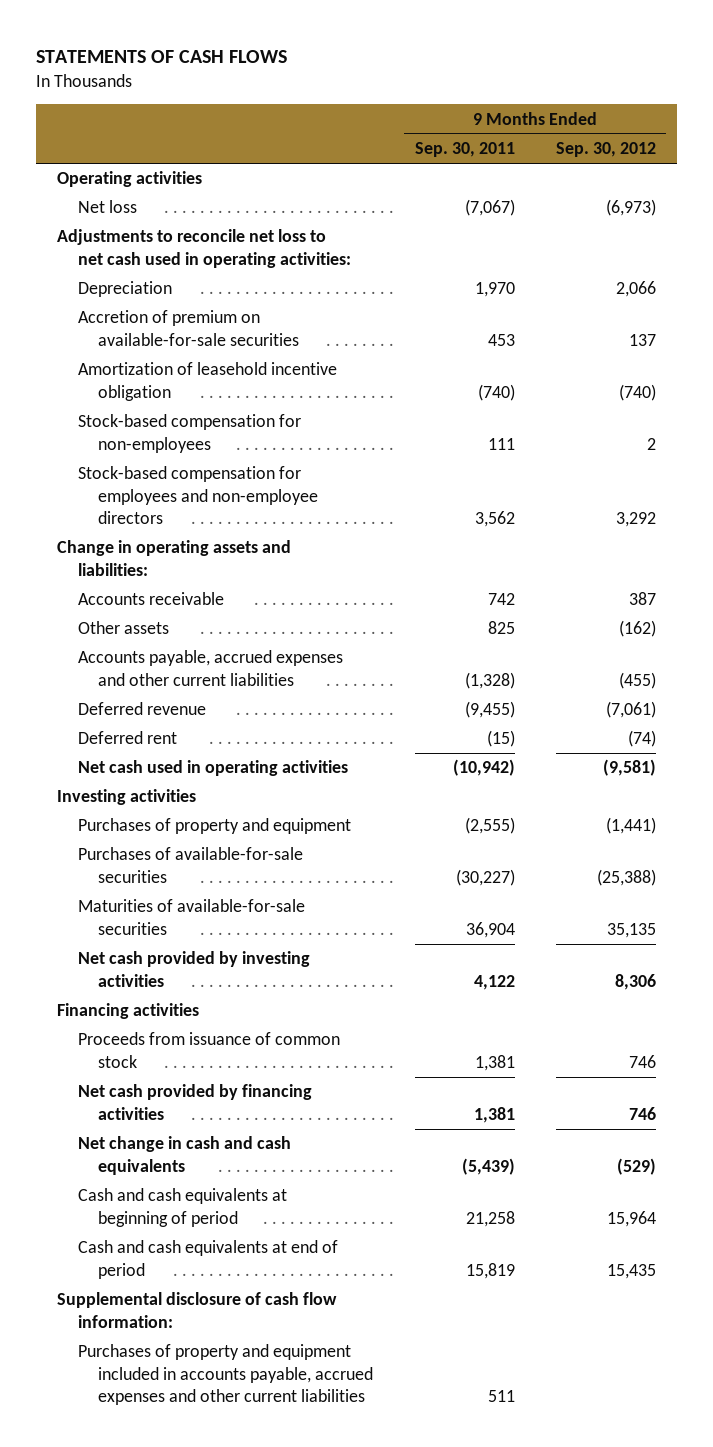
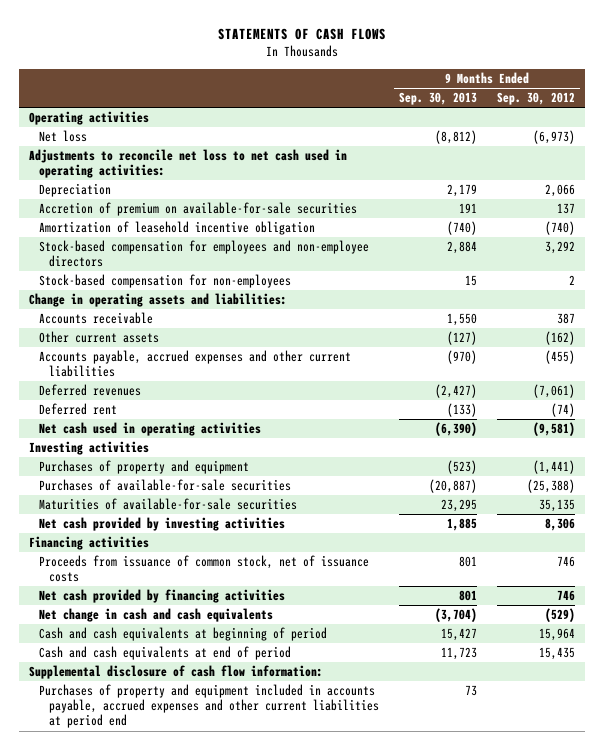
- | 9 Months Ended Sep. 30, 2011 | 9 Months Ended Sep. 30, 2012
+ | 9 Months Ended Sep. 30, 2013 | 9 Months Ended Sep. 30, 2012
moved down: Stock-based compensation for non-employees | 15 | 2
- Other assets | 825 | (162)
+ Other current assets | (127) | (162)
- Deferred revenue | (9,455) | (7,061)
+ Deferred revenues | (2,427) | (7,061)
- Proceeds from issuance of common stock | 1,381 | 746
+ Proceeds from issuance of common stock, net of issuance costs | 801 | 746
- Purchases of property and equipment included in accounts payable, accrued expenses and other current liabilities | 511 |
+ Purchases of property and equipment included in accounts payable, accrued expenses and other current liabilities at period end | 73 |

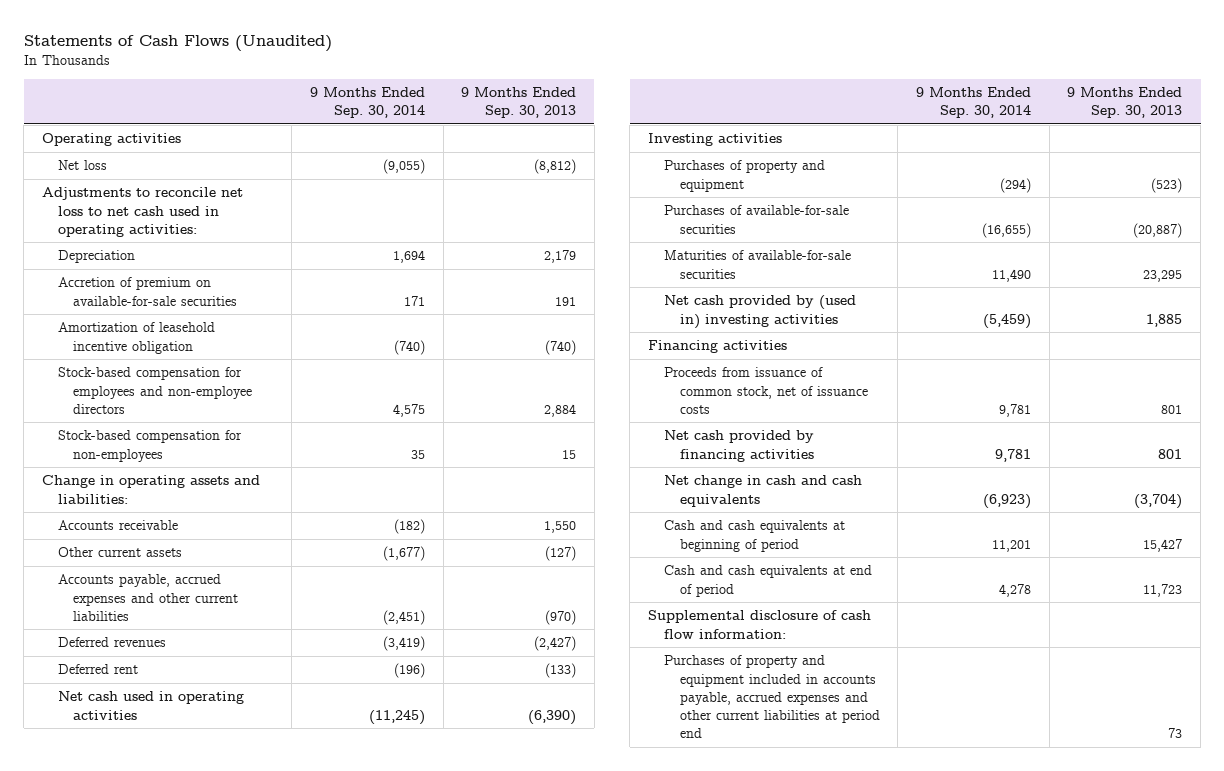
- STATEMENTS OF CASH FLOWS
+ Statements of Cash Flows (Unaudited)
- | 9 Months Ended Sep. 30, 2013 | 9 Months Ended Sep. 30, 2012
+ | 9 Months Ended Sep. 30, 2014 | 9 Months Ended Sep. 30, 2013
- Net cash provided by investing activities | 1,885 | 8,306
+ Net cash provided by (used in) investing activities | (5,459) | 1,885

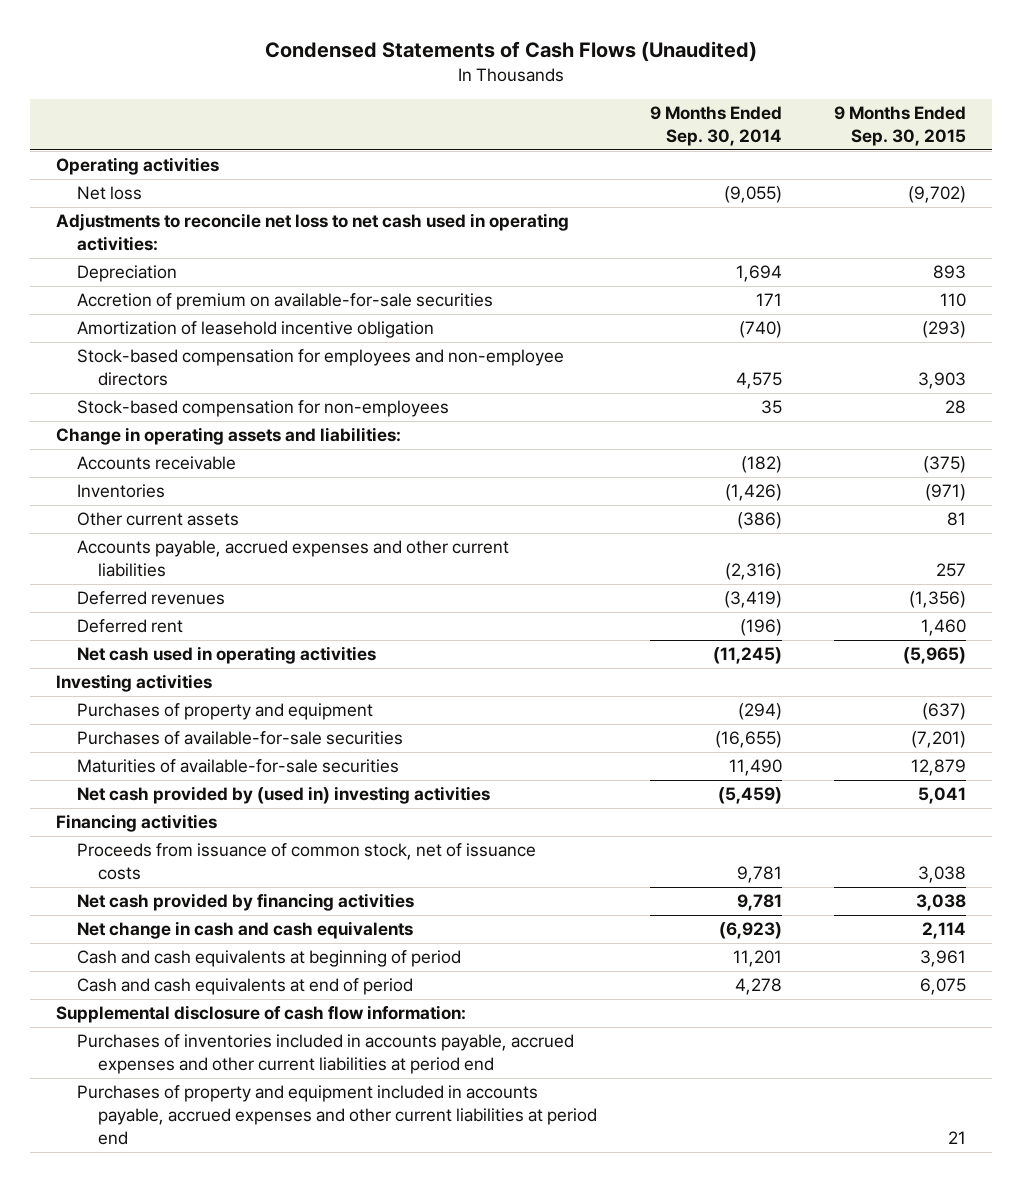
- Statements of Cash Flows (Unaudited)
+ Condensed Statements of Cash Flows (Unaudited)
- | 9 Months Ended Sep. 30, 2014 | 9 Months Ended Sep. 30, 2013
+ | 9 Months Ended Sep. 30, 2014 | 9 Months Ended Sep. 30, 2015
- Other current assets | (1,677) | (127)
- Accounts payable, accrued expenses and other current liabilities | (2,451) | (970)
+ Inventories | (1,426) | (971)
+ Other current assets | (386) | 81
+ Accounts payable, accrued expenses and other current liabilities | (2,316) | 257
+ Purchases of inventories included in accounts payable, accrued expenses and other current liabilities at period end

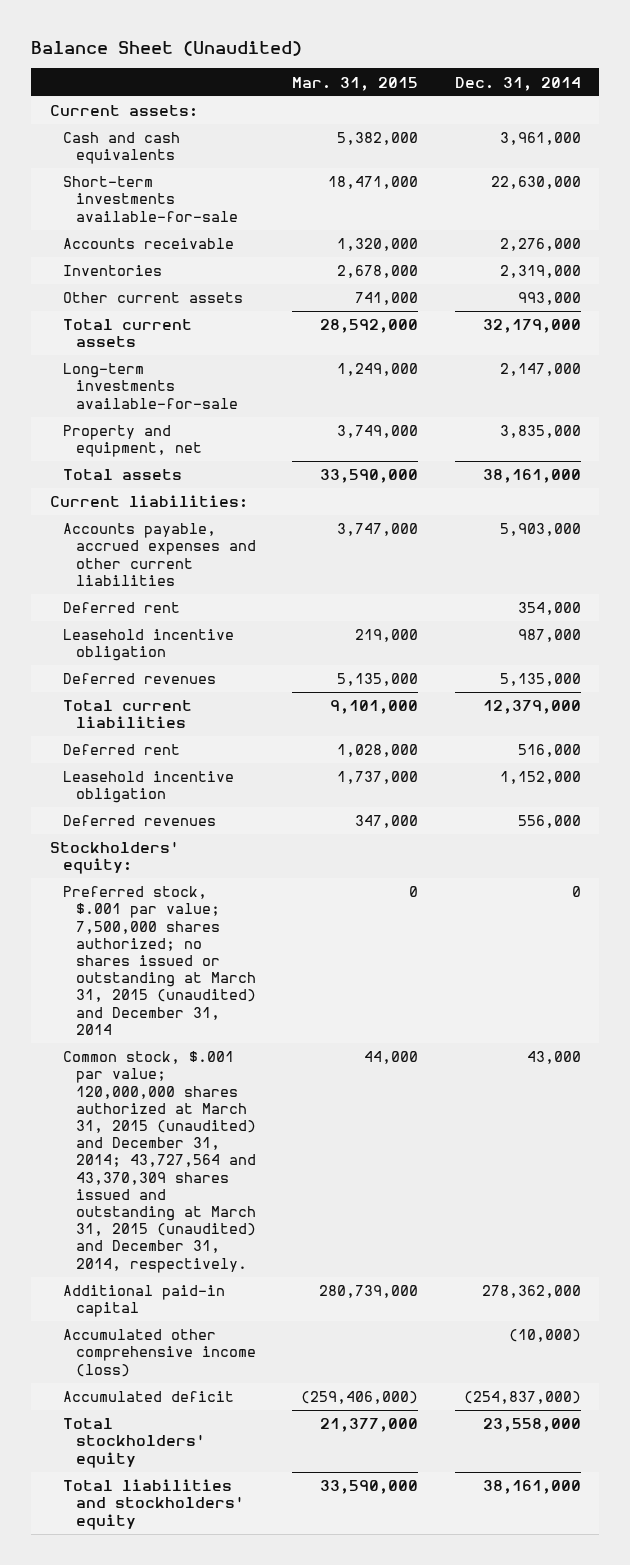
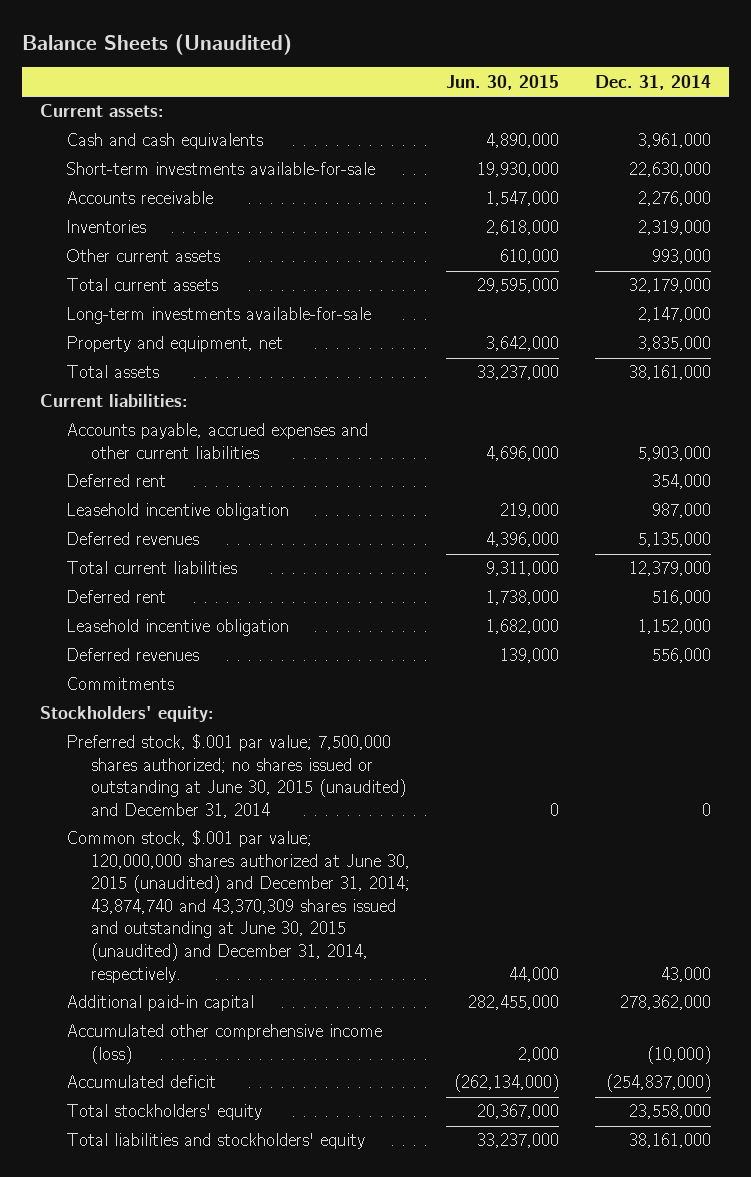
- Balance Sheet (Unaudited)
+ Balance Sheets (Unaudited)
- | Mar. 31, 2015 | Dec. 31, 2014
+ | Jun. 30, 2015 | Dec. 31, 2014
+ Commitments
- Preferred stock, $.001 par value; 7,500,000 shares authorized; no shares issued or outstanding at March 31, 2015 (unaudited) and December 31, 2014 | 0 | 0
- Common stock, $.001 par value; 120,000,000 shares authorized at March 31, 2015 (unaudited) and December 31, 2014; 43,727,564 and 43,370,309 shares issued and outstanding at March 31, 2015 (unaudited) and December 31, 2014, respectively. | 44,000 | 43,000
+ Preferred stock, $.001 par value; 7,500,000 shares authorized; no shares issued or outstanding at June 30, 2015 (unaudited) and December 31, 2014 | 0 | 0
+ Common stock, $.001 par value; 120,000,000 shares authorized at June 30, 2015 (unaudited) and December 31, 2014; 43,874,740 and 43,370,309 shares issued and outstanding at June 30, 2015 (unaudited) and December 31, 2014, respectively. | 44,000 | 43,000

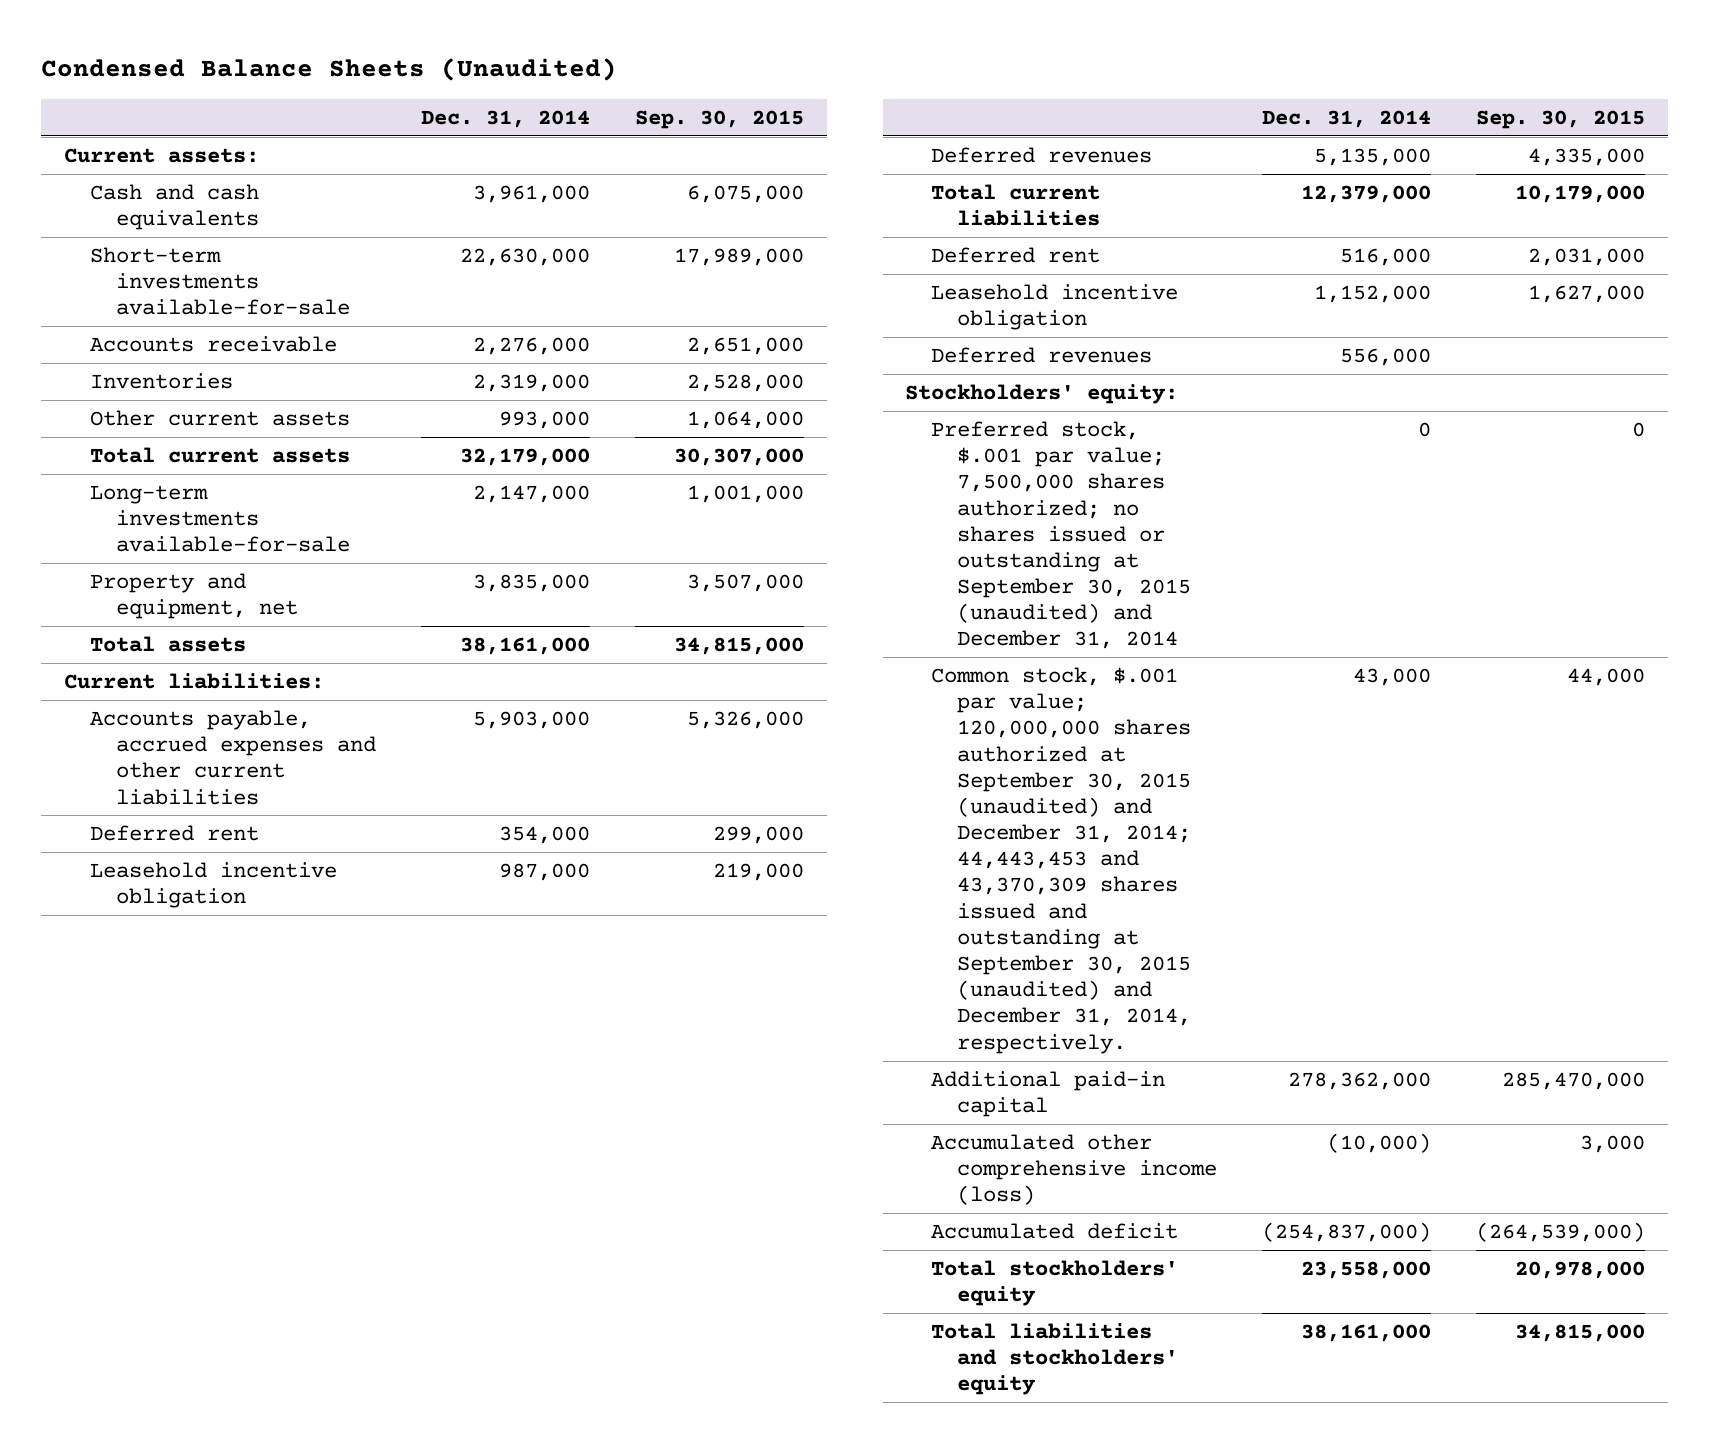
- Balance Sheets (Unaudited)
+ Condensed Balance Sheets (Unaudited)
- | Jun. 30, 2015 | Dec. 31, 2014
+ | Dec. 31, 2014 | Sep. 30, 2015
- Commitments
- Preferred stock, $.001 par value; 7,500,000 shares authorized; no shares issued or outstanding at June 30, 2015 (unaudited) and December 31, 2014 | 0 | 0
- Common stock, $.001 par value; 120,000,000 shares authorized at June 30, 2015 (unaudited) and December 31, 2014; 43,874,740 and 43,370,309 shares issued and outstanding at June 30, 2015 (unaudited) and December 31, 2014, respectively. | 44,000 | 43,000
+ Preferred stock, $.001 par value; 7,500,000 shares authorized; no shares issued or outstanding at September 30, 2015 (unaudited) and December 31, 2014 | 0 | 0
+ Common stock, $.001 par value; 120,000,000 shares authorized at September 30, 2015 (unaudited) and December 31, 2014; 44,443,453 and 43,370,309 shares issued and outstanding at September 30, 2015 (unaudited) and December 31, 2014, respectively. | 43,000 | 44,000

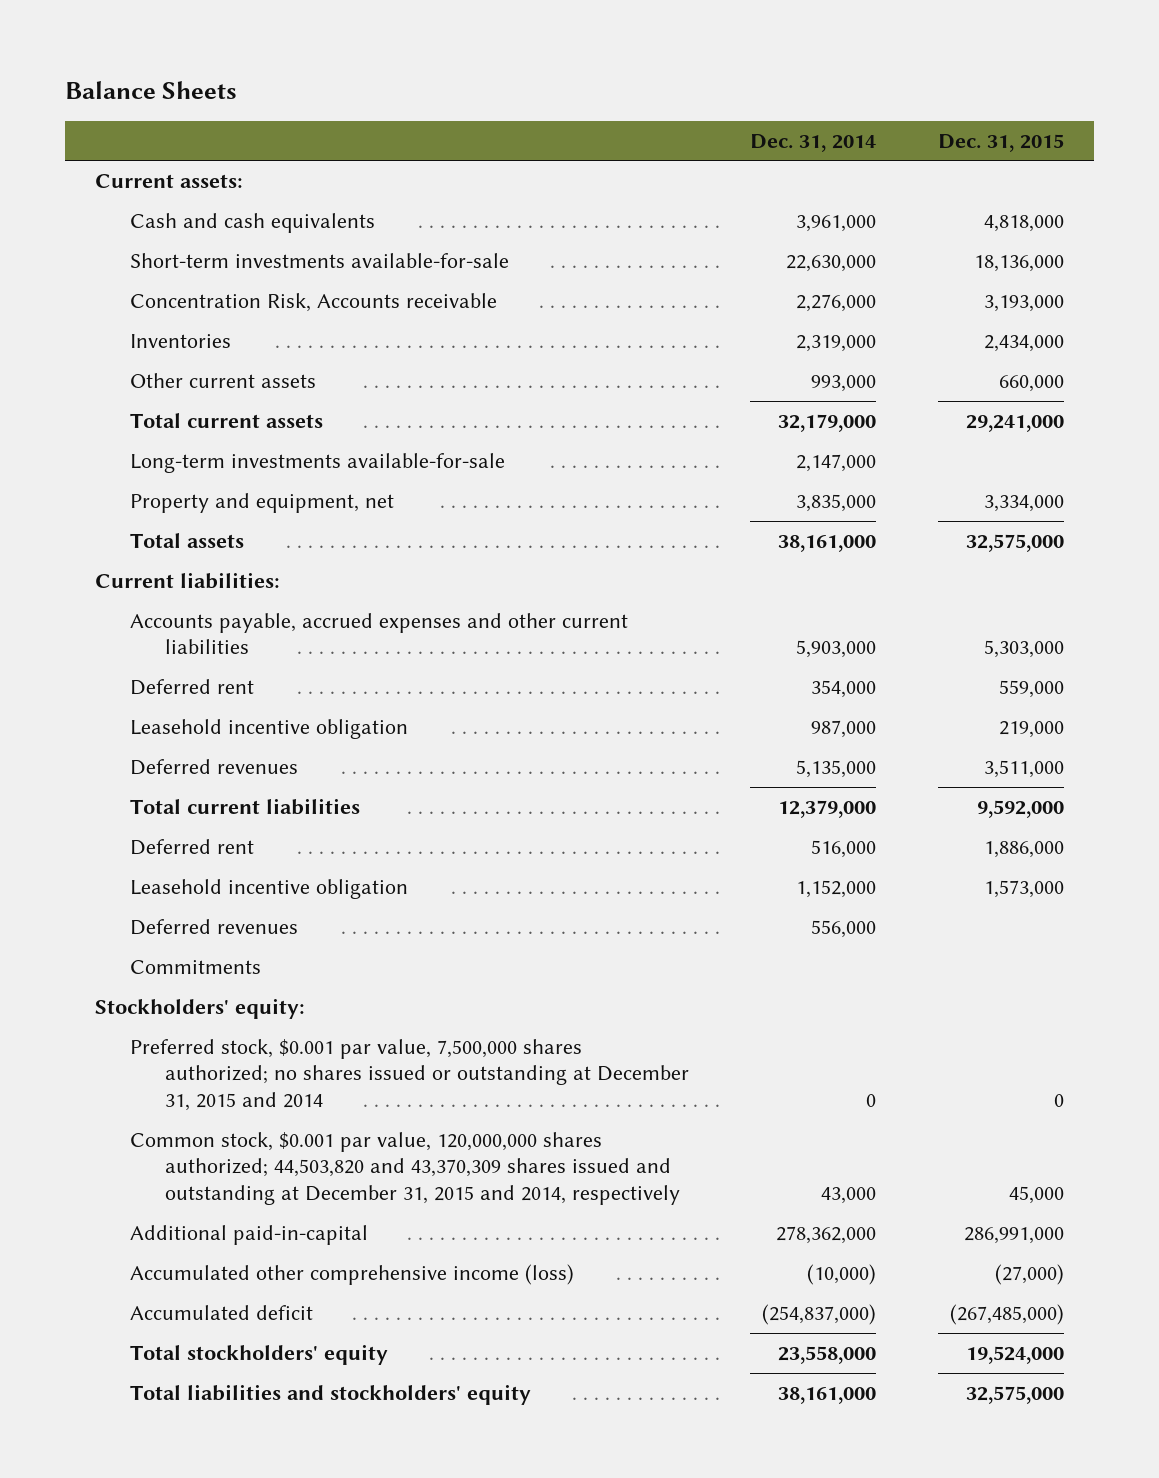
- Condensed Balance Sheets (Unaudited)
+ Balance Sheets
- | Dec. 31, 2014 | Sep. 30, 2015
+ | Dec. 31, 2014 | Dec. 31, 2015
- Accounts receivable | 2,276,000 | 2,651,000
+ Concentration Risk, Accounts receivable | 2,276,000 | 3,193,000
+ Commitments
- Preferred stock, $.001 par value; 7,500,000 shares authorized; no shares issued or outstanding at September 30, 2015 (unaudited) and December 31, 2014 | 0 | 0
- Common stock, $.001 par value; 120,000,000 shares authorized at September 30, 2015 (unaudited) and December 31, 2014; 44,443,453 and 43,370,309 shares issued and outstanding at September 30, 2015 (unaudited) and December 31, 2014, respectively. | 43,000 | 44,000
- Additional paid-in capital | 278,362,000 | 285,470,000
+ Preferred stock, $0.001 par value, 7,500,000 shares authorized; no shares issued or outstanding at December 31, 2015 and 2014 | 0 | 0
+ Common stock, $0.001 par value, 120,000,000 shares authorized; 44,503,820 and 43,370,309 shares issued and outstanding at December 31, 2015 and 2014, respectively | 43,000 | 45,000
+ Additional paid-in-capital | 278,362,000 | 286,991,000

